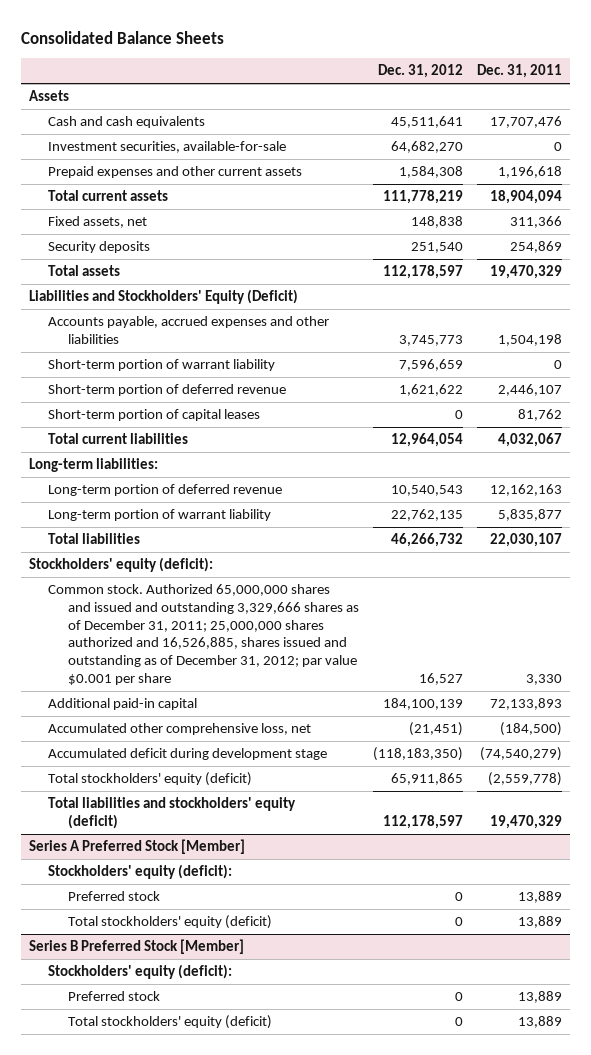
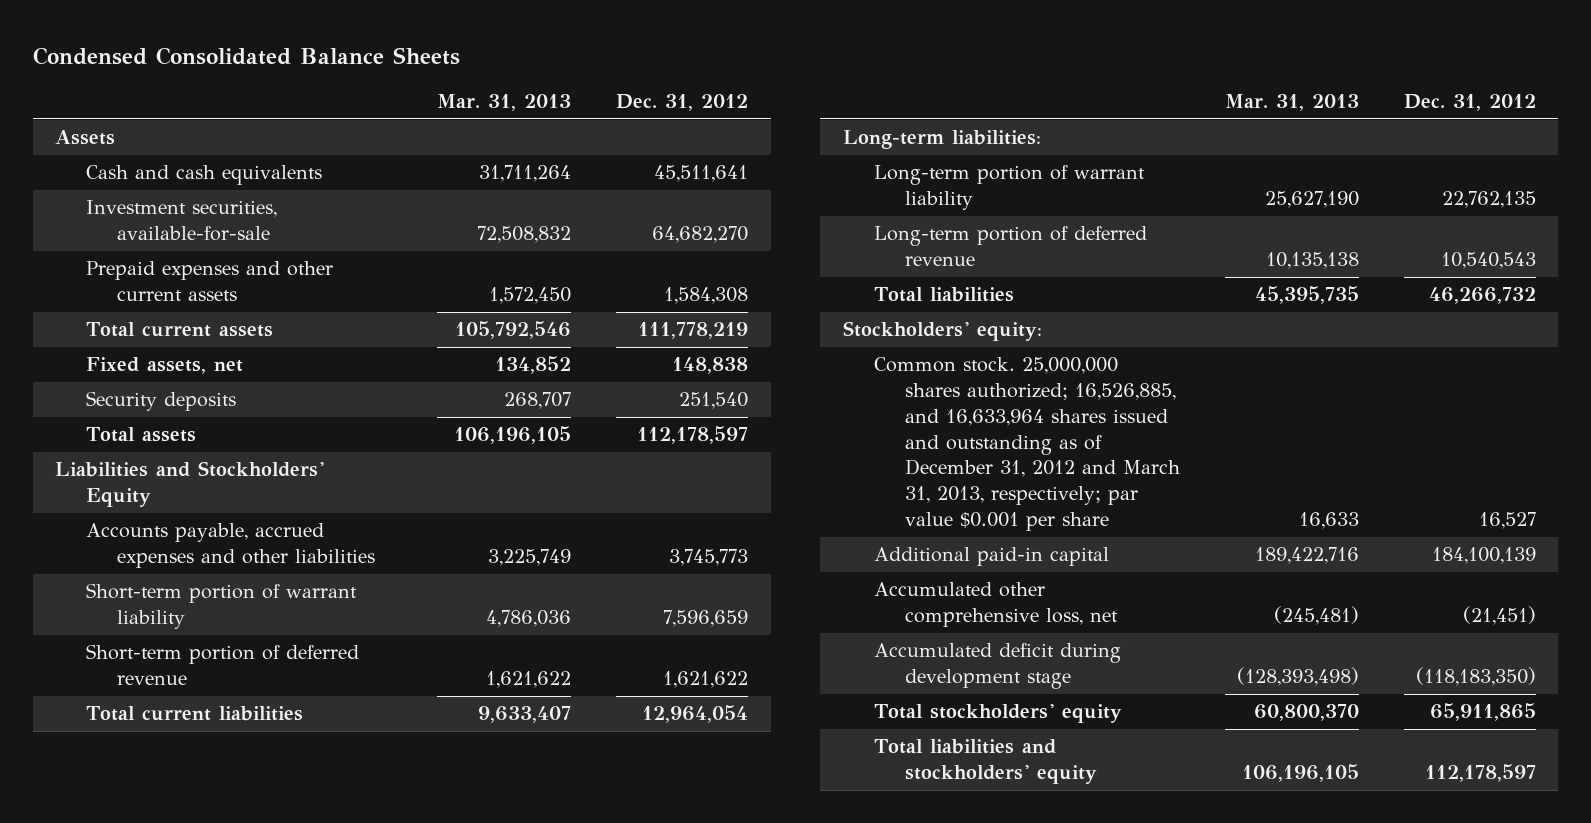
- Consolidated Balance Sheets
+ Condensed Consolidated Balance Sheets
- | Dec. 31, 2012 | Dec. 31, 2011
+ | Mar. 31, 2013 | Dec. 31, 2012
- Liabilities and Stockholders' Equity (Deficit)
+ Liabilities and Stockholders' Equity
- Short-term portion of capital leases | 0 | 81,762
moved down: Long-term portion of deferred revenue | 10,135,138 | 10,540,543
- Stockholders' equity (deficit):
- Common stock. Authorized 65,000,000 shares and issued and outstanding 3,329,666 shares as of December 31, 2011; 25,000,000 shares authorized and 16,526,885, shares issued and outstanding as of December 31, 2012; par value $0.001 per share | 16,527 | 3,330
+ Stockholders' equity:
+ Common stock. 25,000,000 shares authorized; 16,526,885, and 16,633,964 shares issued and outstanding as of December 31, 2012 and March 31, 2013, respectively; par value $0.001 per share | 16,633 | 16,527
- Total stockholders' equity (deficit) | 65,911,865 | (2,559,778)
- Total liabilities and stockholders' equity (deficit) | 112,178,597 | 19,470,329
- Series A Preferred Stock [Member]
- Stockholders' equity (deficit):
- Preferred stock | 0 | 13,889
- Total stockholders' equity (deficit) | 0 | 13,889
- Series B Preferred Stock [Member]
- Stockholders' equity (deficit):
- Preferred stock | 0 | 13,889
- Total stockholders' equity (deficit) | 0 | 13,889
+ Total stockholders' equity | 60,800,370 | 65,911,865
+ Total liabilities and stockholders' equity | 106,196,105 | 112,178,597

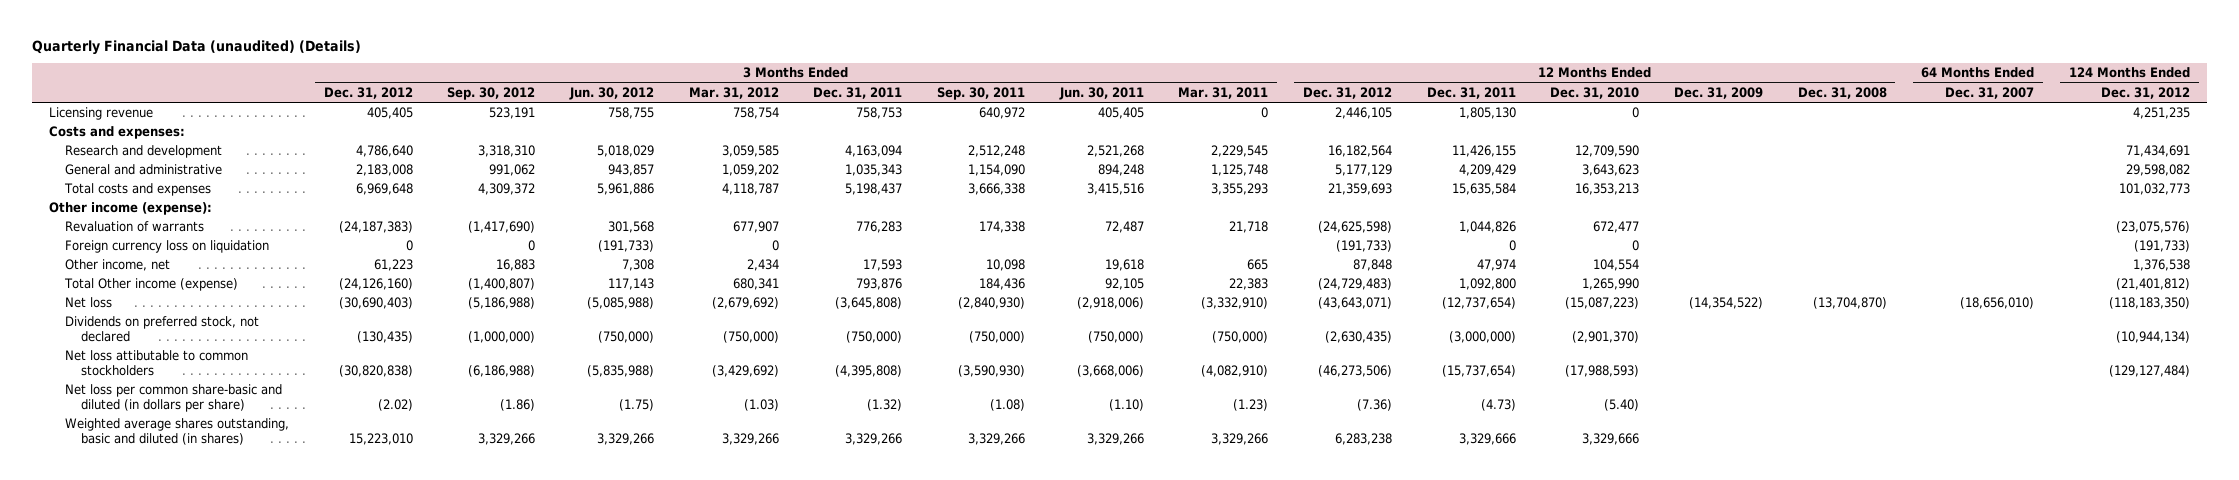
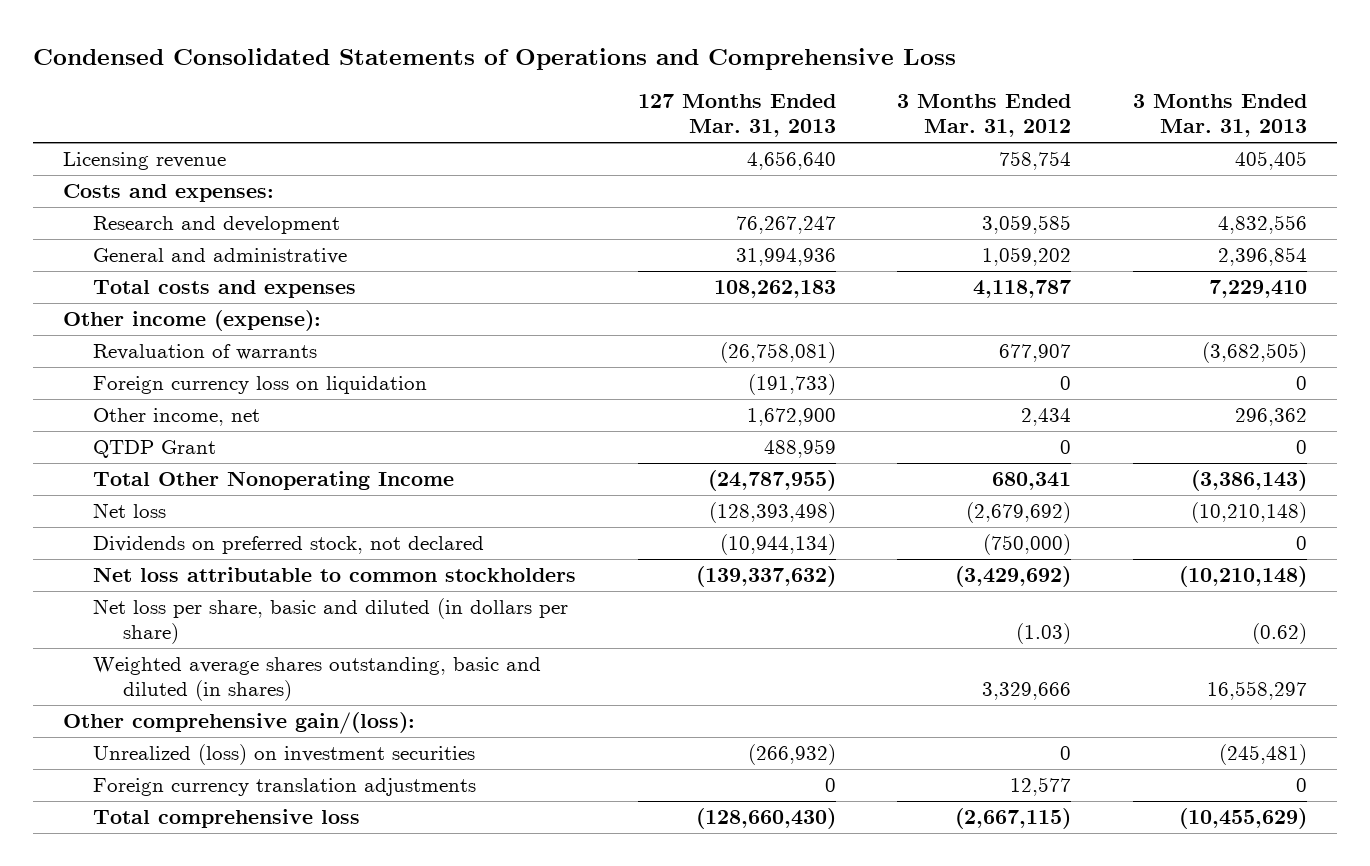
- Quarterly Financial Data (unaudited) (Details)
+ Condensed Consolidated Statements of Operations and Comprehensive Loss
- | 3 Months Ended Dec. 31, 2012 | 3 Months Ended Sep. 30, 2012 | 3 Months Ended Jun. 30, 2012 | 3 Months Ended Mar. 31, 2012 | 3 Months Ended Dec. 31, 2011 | 3 Months Ended Sep. 30, 2011 | 3 Months Ended Jun. 30, 2011 | 3 Months Ended Mar. 31, 2011 | 12 Months Ended Dec. 31, 2012 | 12 Months Ended Dec. 31, 2011 | 12 Months Ended Dec. 31, 2010 | 12 Months Ended Dec. 31, 2009 | 12 Months Ended Dec. 31, 2008 | 64 Months Ended Dec. 31, 2007 | 124 Months Ended Dec. 31, 2012
+ | 127 Months Ended Mar. 31, 2013 | 3 Months Ended Mar. 31, 2012 | 3 Months Ended Mar. 31, 2013
- Total Other income (expense) | (24,126,160) | (1,400,807) | 117,143 | 680,341 | 793,876 | 184,436 | 92,105 | 22,383 | (24,729,483) | 1,092,800 | 1,265,990 | | | | (21,401,812)
+ QTDP Grant | 488,959 | 0 | 0
+ Total Other Nonoperating Income | (24,787,955) | 680,341 | (3,386,143)
- Net loss attibutable to common stockholders | (30,820,838) | (6,186,988) | (5,835,988) | (3,429,692) | (4,395,808) | (3,590,930) | (3,668,006) | (4,082,910) | (46,273,506) | (15,737,654) | (17,988,593) | | | | (129,127,484)
- Net loss per common share-basic and diluted (in dollars per share) | (2.02) | (1.86) | (1.75) | (1.03) | (1.32) | (1.08) | (1.10) | (1.23) | (7.36) | (4.73) | (5.40) | | | |
- Weighted average shares outstanding, basic and diluted (in shares) | 15,223,010 | 3,329,266 | 3,329,266 | 3,329,266 | 3,329,266 | 3,329,266 | 3,329,266 | 3,329,266 | 6,283,238 | 3,329,666 | 3,329,666 | | | |
+ Net loss attributable to common stockholders | (139,337,632) | (3,429,692) | (10,210,148)
+ Net loss per share, basic and diluted (in dollars per share) | | (1.03) | (0.62)
+ Weighted average shares outstanding, basic and diluted (in shares) | | 3,329,666 | 16,558,297
+ Other comprehensive gain/(loss):
+ Unrealized (loss) on investment securities | (266,932) | 0 | (245,481)
+ Foreign currency translation adjustments | 0 | 12,577 | 0
+ Total comprehensive loss | (128,660,430) | (2,667,115) | (10,455,629)

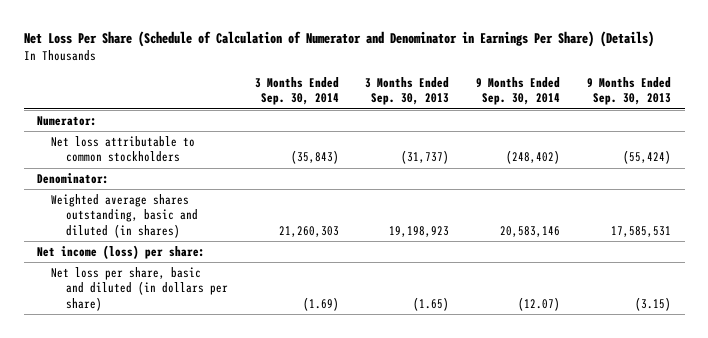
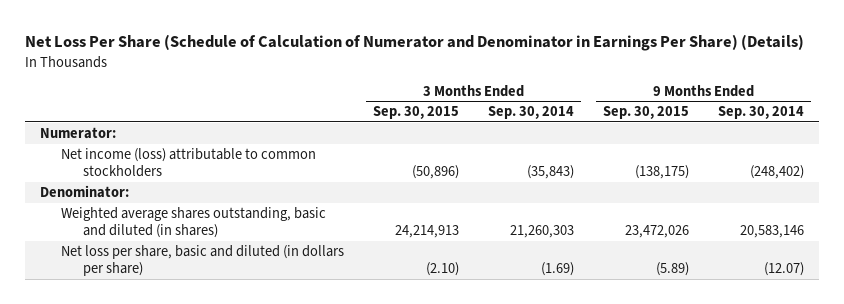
- | 3 Months Ended Sep. 30, 2014 | 3 Months Ended Sep. 30, 2013 | 9 Months Ended Sep. 30, 2014 | 9 Months Ended Sep. 30, 2013
+ | 3 Months Ended Sep. 30, 2015 | 3 Months Ended Sep. 30, 2014 | 9 Months Ended Sep. 30, 2015 | 9 Months Ended Sep. 30, 2014
- Net loss attributable to common stockholders | (35,843) | (31,737) | (248,402) | (55,424)
+ Net income (loss) attributable to common stockholders | (50,896) | (35,843) | (138,175) | (248,402)
- Net income (loss) per share:

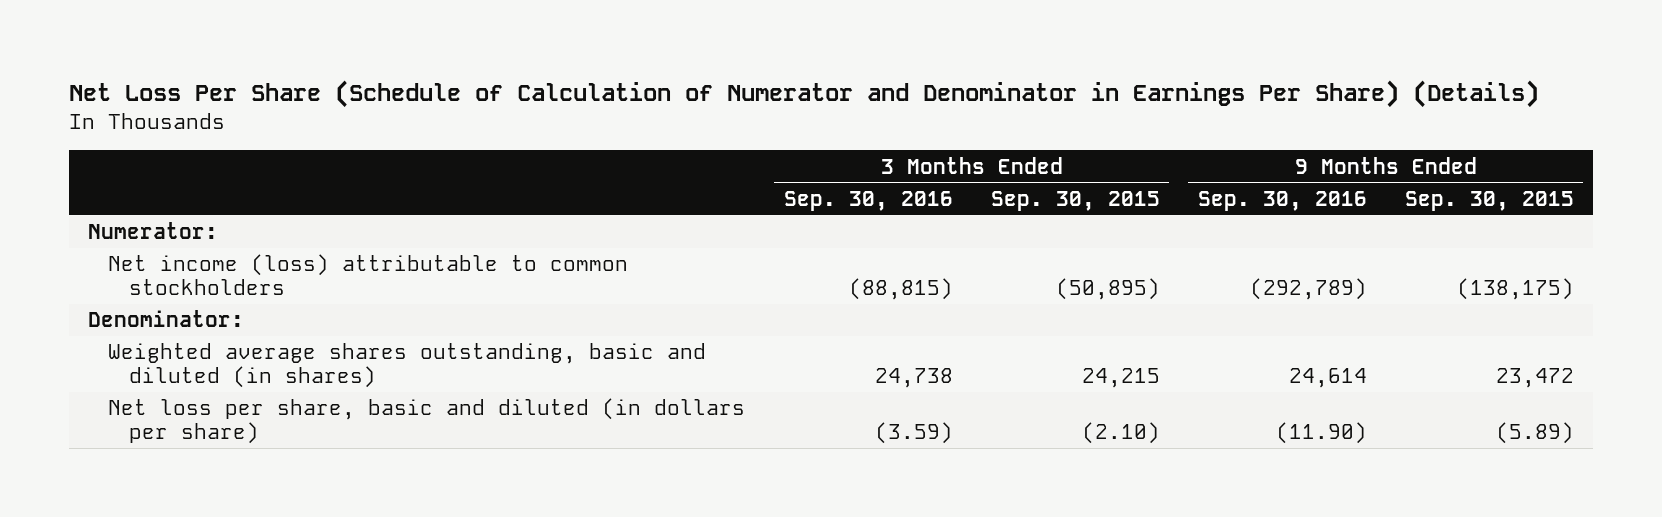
- | 3 Months Ended Sep. 30, 2015 | 3 Months Ended Sep. 30, 2014 | 9 Months Ended Sep. 30, 2015 | 9 Months Ended Sep. 30, 2014
+ | 3 Months Ended Sep. 30, 2016 | 3 Months Ended Sep. 30, 2015 | 9 Months Ended Sep. 30, 2016 | 9 Months Ended Sep. 30, 2015
- Net income (loss) attributable to common stockholders | (50,896) | (35,843) | (138,175) | (248,402)
+ Net income (loss) attributable to common stockholders | (88,815) | (50,895) | (292,789) | (138,175)
- Weighted average shares outstanding, basic and diluted (in shares) | 24,214,913 | 21,260,303 | 23,472,026 | 20,583,146
+ Weighted average shares outstanding, basic and diluted (in shares) | 24,738 | 24,215 | 24,614 | 23,472

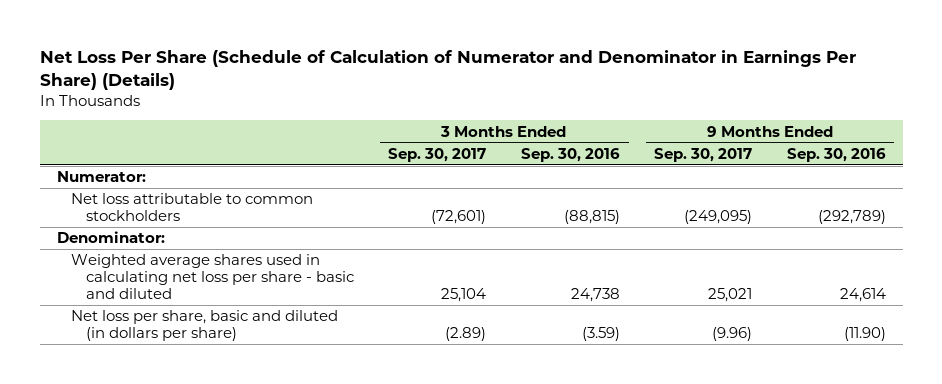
- | 3 Months Ended Sep. 30, 2016 | 3 Months Ended Sep. 30, 2015 | 9 Months Ended Sep. 30, 2016 | 9 Months Ended Sep. 30, 2015
+ | 3 Months Ended Sep. 30, 2017 | 3 Months Ended Sep. 30, 2016 | 9 Months Ended Sep. 30, 2017 | 9 Months Ended Sep. 30, 2016
- Net income (loss) attributable to common stockholders | (88,815) | (50,895) | (292,789) | (138,175)
+ Net loss attributable to common stockholders | (72,601) | (88,815) | (249,095) | (292,789)
- Weighted average shares outstanding, basic and diluted (in shares) | 24,738 | 24,215 | 24,614 | 23,472
+ Weighted average shares used in calculating net loss per share - basic and diluted | 25,104 | 24,738 | 25,021 | 24,614

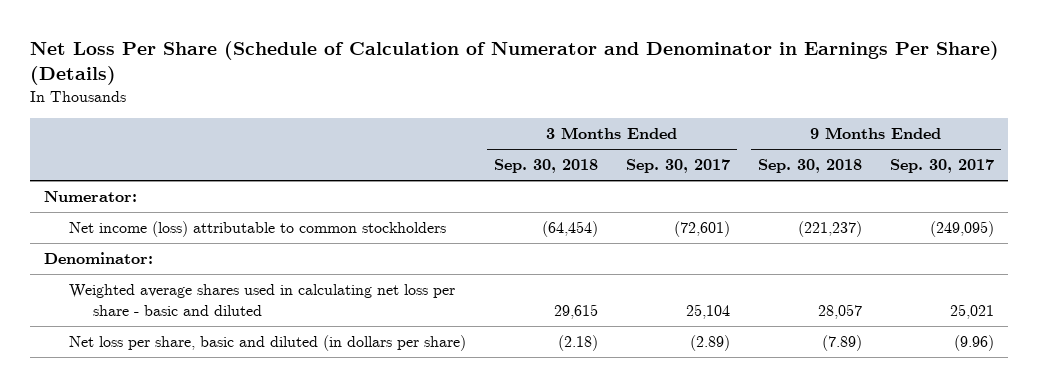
- | 3 Months Ended Sep. 30, 2017 | 3 Months Ended Sep. 30, 2016 | 9 Months Ended Sep. 30, 2017 | 9 Months Ended Sep. 30, 2016
+ | 3 Months Ended Sep. 30, 2018 | 3 Months Ended Sep. 30, 2017 | 9 Months Ended Sep. 30, 2018 | 9 Months Ended Sep. 30, 2017
- Net loss attributable to common stockholders | (72,601) | (88,815) | (249,095) | (292,789)
+ Net income (loss) attributable to common stockholders | (64,454) | (72,601) | (221,237) | (249,095)

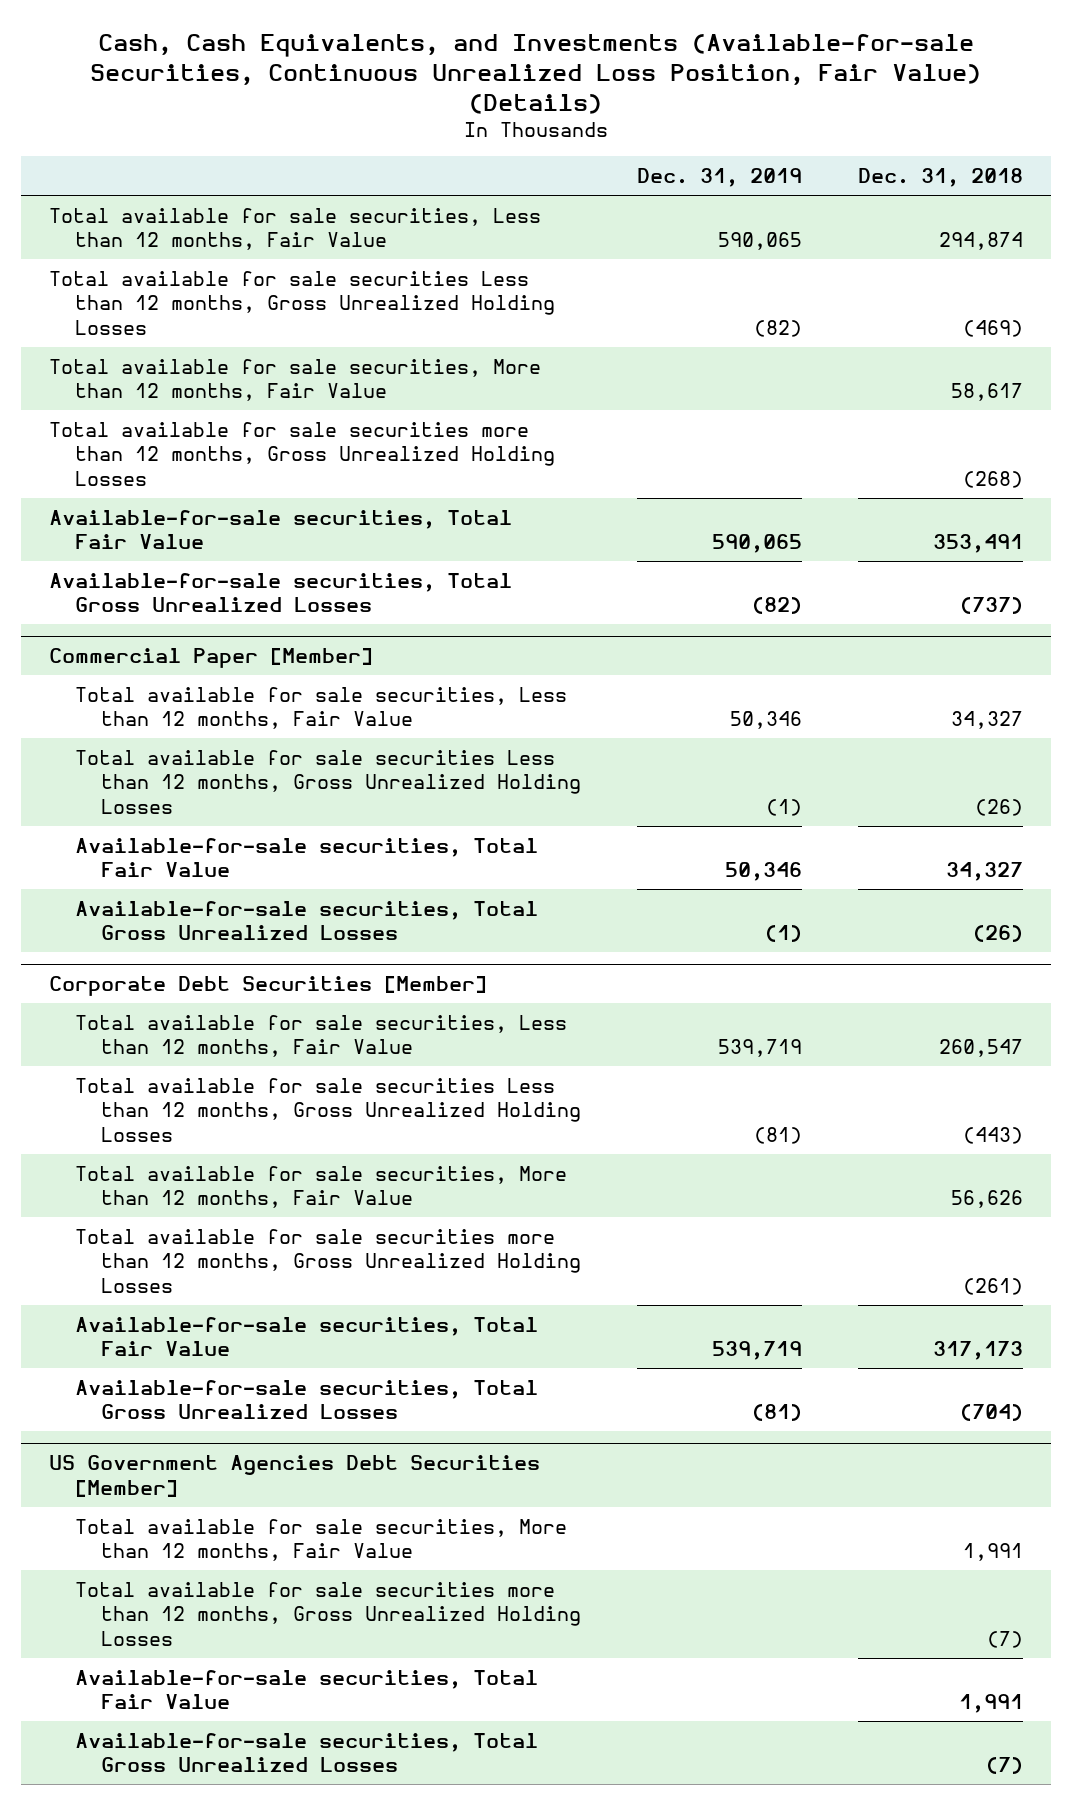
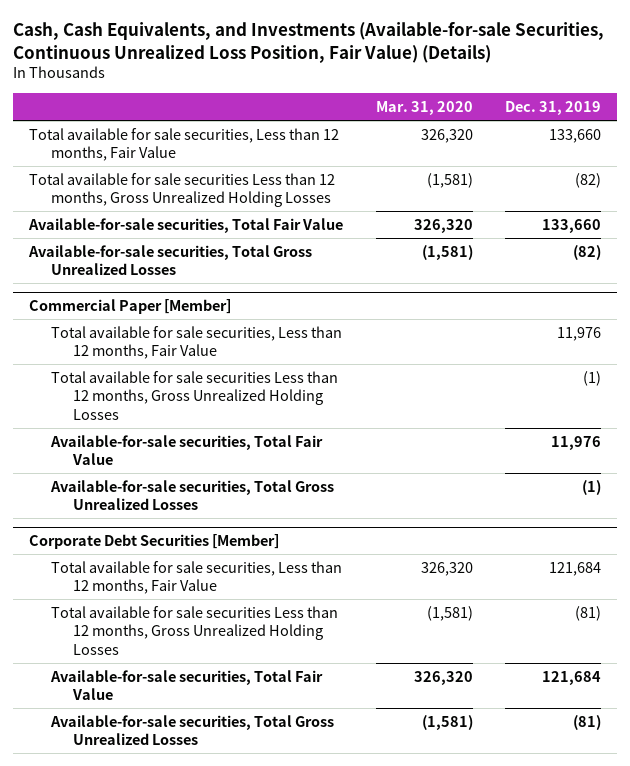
- | Dec. 31, 2019 | Dec. 31, 2018
+ | Mar. 31, 2020 | Dec. 31, 2019
- Total available for sale securities, Less than 12 months, Fair Value | 590,065 | 294,874
+ Total available for sale securities, Less than 12 months, Fair Value | 326,320 | 133,660
- Total available for sale securities, More than 12 months, Fair Value | | 58,617
- Total available for sale securities more than 12 months, Gross Unrealized Holding Losses | | (268)
- Available-for-sale securities, Total Fair Value | 590,065 | 353,491
+ Available-for-sale securities, Total Fair Value | 326,320 | 133,660
@ Commercial Paper [Member]
- Total available for sale securities, Less than 12 months, Fair Value | 50,346 | 34,327
+ Total available for sale securities, Less than 12 months, Fair Value | | 11,976
- Available-for-sale securities, Total Fair Value | 50,346 | 34,327
+ Available-for-sale securities, Total Fair Value | | 11,976
@ Corporate Debt Securities [Member]
- Total available for sale securities, Less than 12 months, Fair Value | 539,719 | 260,547
+ Total available for sale securities, Less than 12 months, Fair Value | 326,320 | 121,684
- Total available for sale securities, More than 12 months, Fair Value | | 56,626
- Total available for sale securities more than 12 months, Gross Unrealized Holding Losses | | (261)
- Available-for-sale securities, Total Fair Value | 539,719 | 317,173
+ Available-for-sale securities, Total Fair Value | 326,320 | 121,684
- US Government Agencies Debt Securities [Member]
- Total available for sale securities, More than 12 months, Fair Value | | 1,991
- Total available for sale securities more than 12 months, Gross Unrealized Holding Losses | | (7)
- Available-for-sale securities, Total Fair Value | | 1,991
- Available-for-sale securities, Total Gross Unrealized Losses | | (7)

